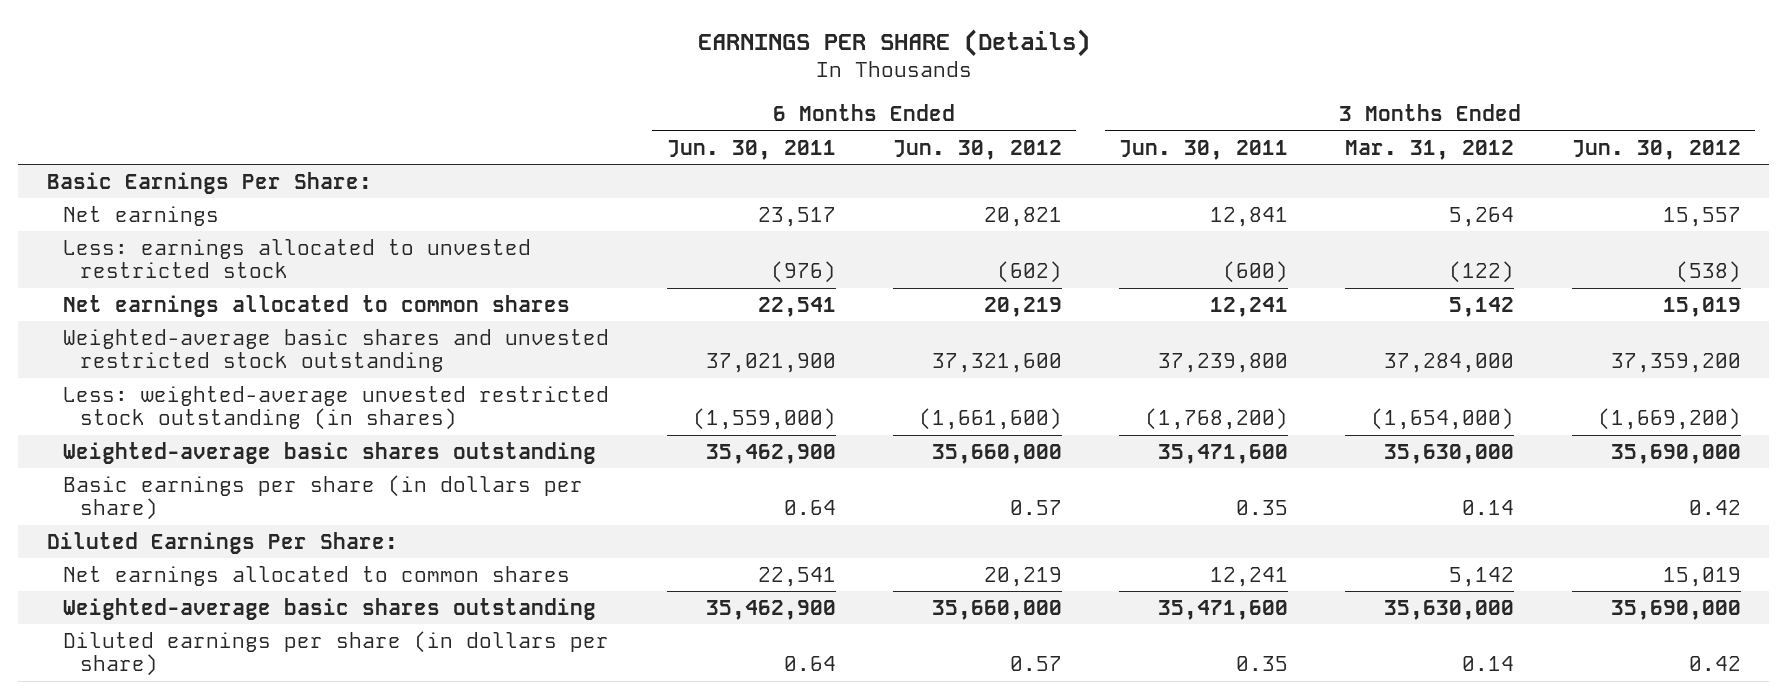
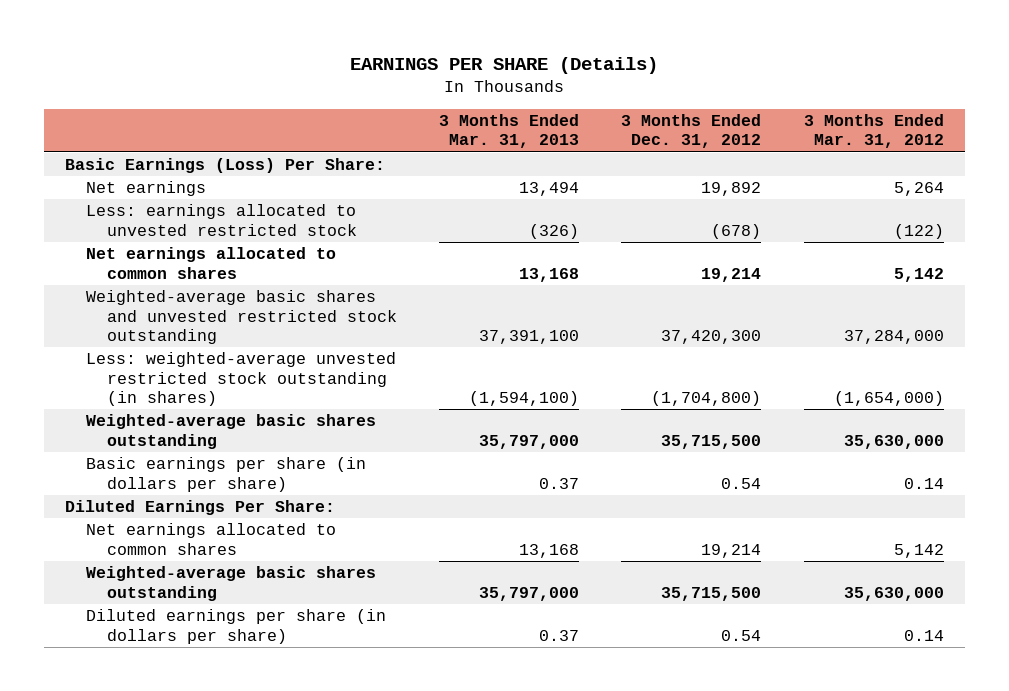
- | 6 Months Ended Jun. 30, 2011 | 6 Months Ended Jun. 30, 2012 | 3 Months Ended Jun. 30, 2011 | 3 Months Ended Mar. 31, 2012 | 3 Months Ended Jun. 30, 2012
+ | 3 Months Ended Mar. 31, 2013 | 3 Months Ended Dec. 31, 2012 | 3 Months Ended Mar. 31, 2012
- Basic Earnings Per Share:
+ Basic Earnings (Loss) Per Share:

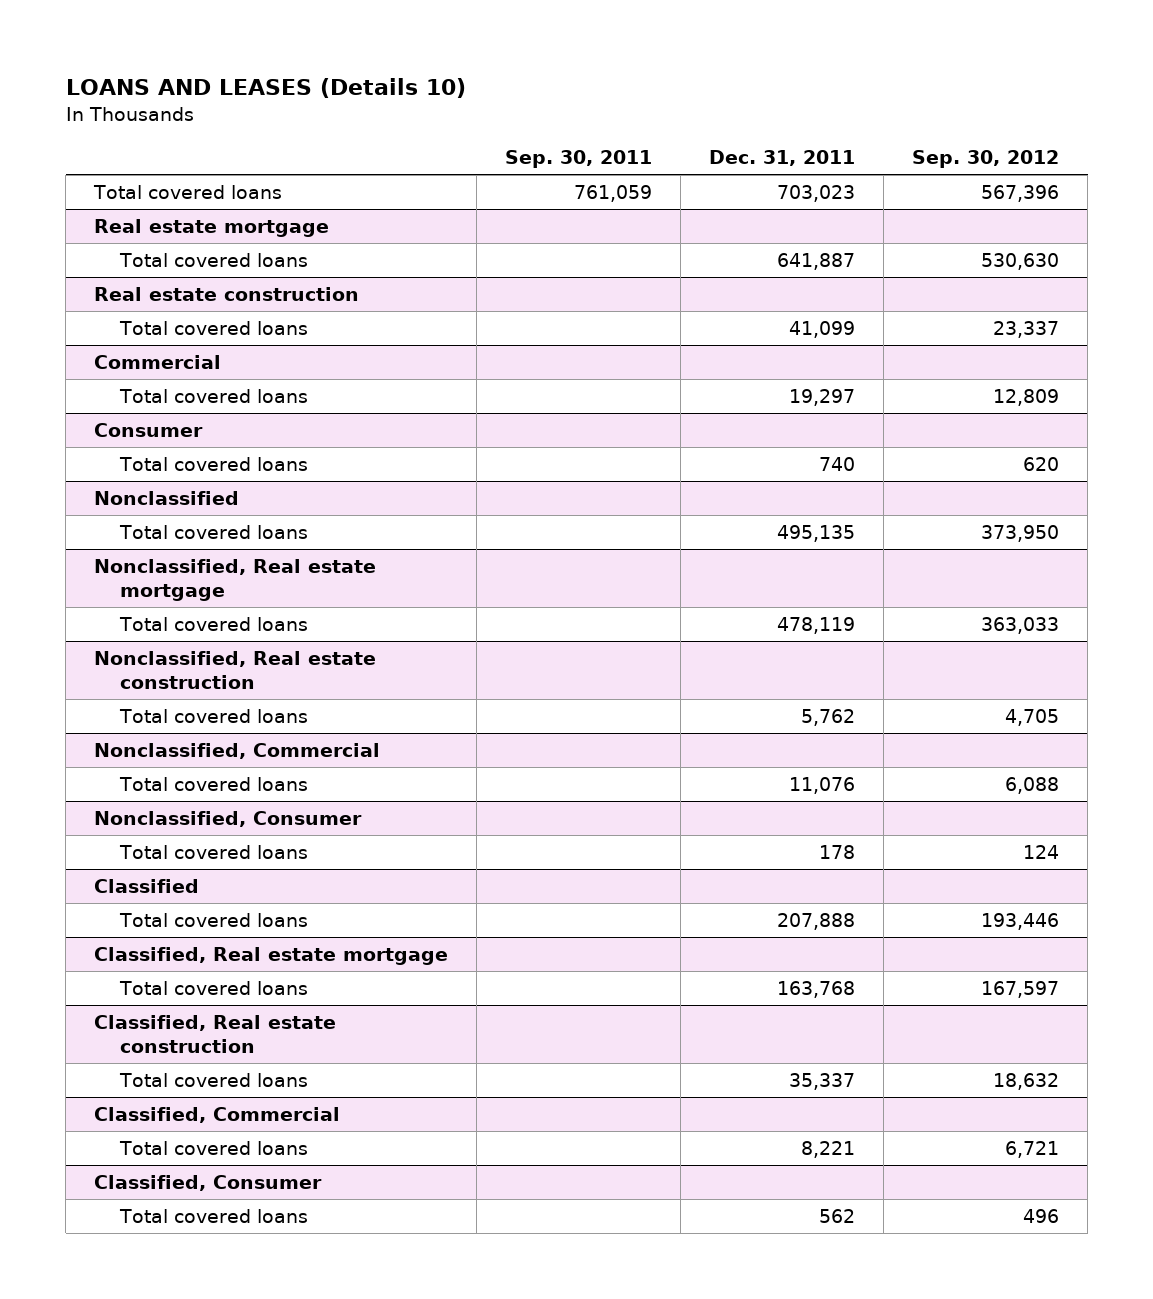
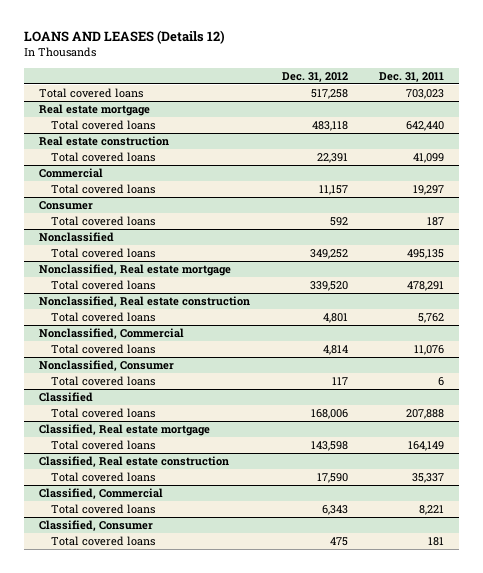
- LOANS AND LEASES (Details 10)
+ LOANS AND LEASES (Details 12)
- | Sep. 30, 2011 | Dec. 31, 2011 | Sep. 30, 2012
+ | Dec. 31, 2012 | Dec. 31, 2011
@ Real estate mortgage
- Total covered loans | | 641,887 | 530,630
+ Total covered loans | 483,118 | 642,440
@ Consumer
- Total covered loans | | 740 | 620
+ Total covered loans | 592 | 187
@ Nonclassified, Real estate mortgage
- Total covered loans | | 478,119 | 363,033
+ Total covered loans | 339,520 | 478,291
@ Nonclassified, Consumer
- Total covered loans | | 178 | 124
+ Total covered loans | 117 | 6
@ Classified, Real estate mortgage
- Total covered loans | | 163,768 | 167,597
+ Total covered loans | 143,598 | 164,149
@ Classified, Consumer
- Total covered loans | | 562 | 496
+ Total covered loans | 475 | 181

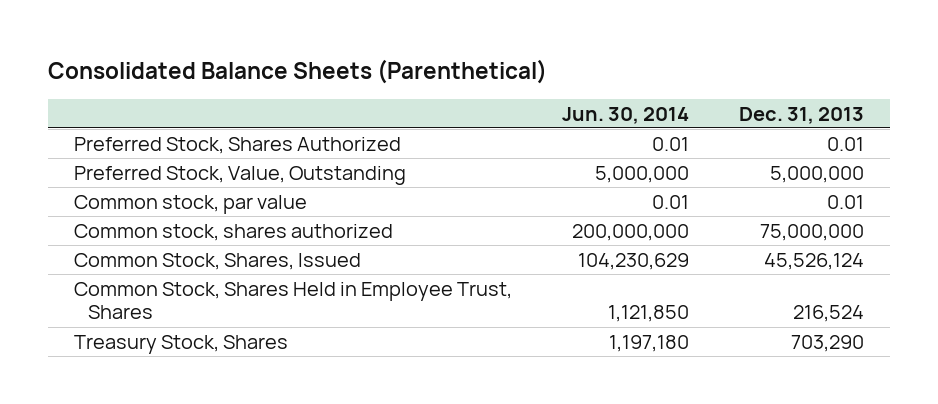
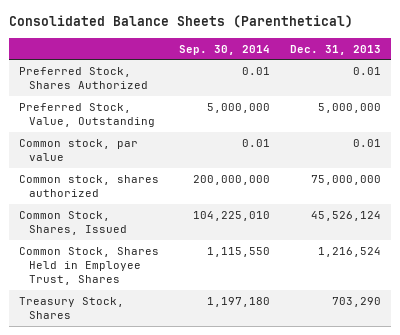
- | Jun. 30, 2014 | Dec. 31, 2013
+ | Sep. 30, 2014 | Dec. 31, 2013
- Common Stock, Shares Held in Employee Trust, Shares | 1,121,850 | 216,524
+ Common Stock, Shares Held in Employee Trust, Shares | 1,115,550 | 1,216,524

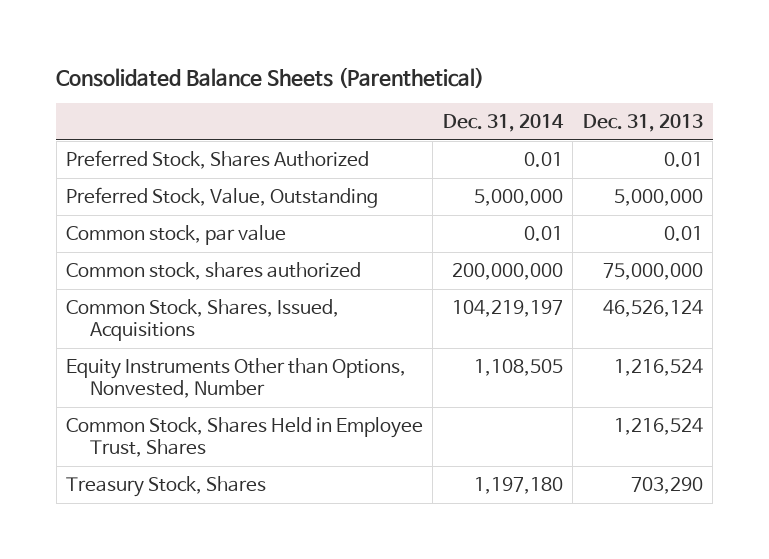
- | Sep. 30, 2014 | Dec. 31, 2013
+ | Dec. 31, 2014 | Dec. 31, 2013
- Common Stock, Shares, Issued | 104,225,010 | 45,526,124
+ Common Stock, Shares, Issued, Acquisitions | 104,219,197 | 46,526,124
+ Equity Instruments Other than Options, Nonvested, Number | 1,108,505 | 1,216,524

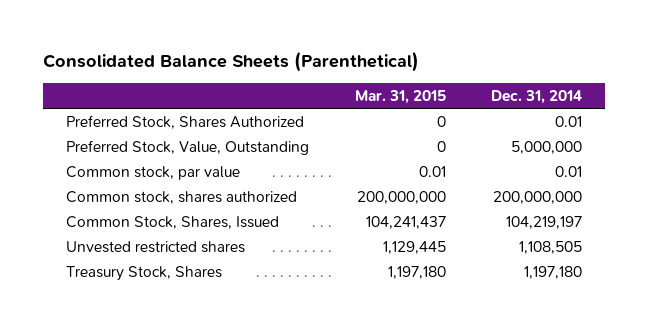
- | Dec. 31, 2014 | Dec. 31, 2013
+ | Mar. 31, 2015 | Dec. 31, 2014
- Common Stock, Shares, Issued, Acquisitions | 104,219,197 | 46,526,124
- Equity Instruments Other than Options, Nonvested, Number | 1,108,505 | 1,216,524
- Common Stock, Shares Held in Employee Trust, Shares | | 1,216,524
+ Common Stock, Shares, Issued | 104,241,437 | 104,219,197
+ Unvested restricted shares | 1,129,445 | 1,108,505

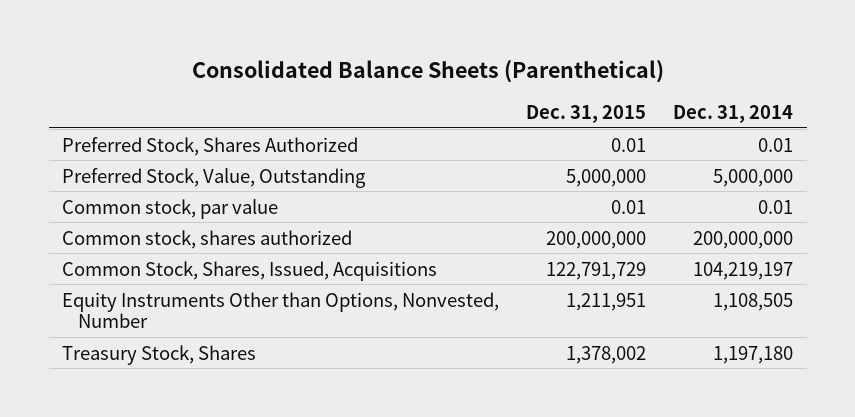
- | Mar. 31, 2015 | Dec. 31, 2014
+ | Dec. 31, 2015 | Dec. 31, 2014
- Common Stock, Shares, Issued | 104,241,437 | 104,219,197
- Unvested restricted shares | 1,129,445 | 1,108,505
+ Common Stock, Shares, Issued, Acquisitions | 122,791,729 | 104,219,197
+ Equity Instruments Other than Options, Nonvested, Number | 1,211,951 | 1,108,505

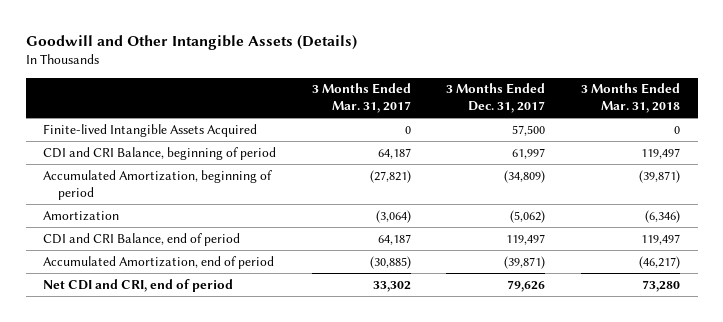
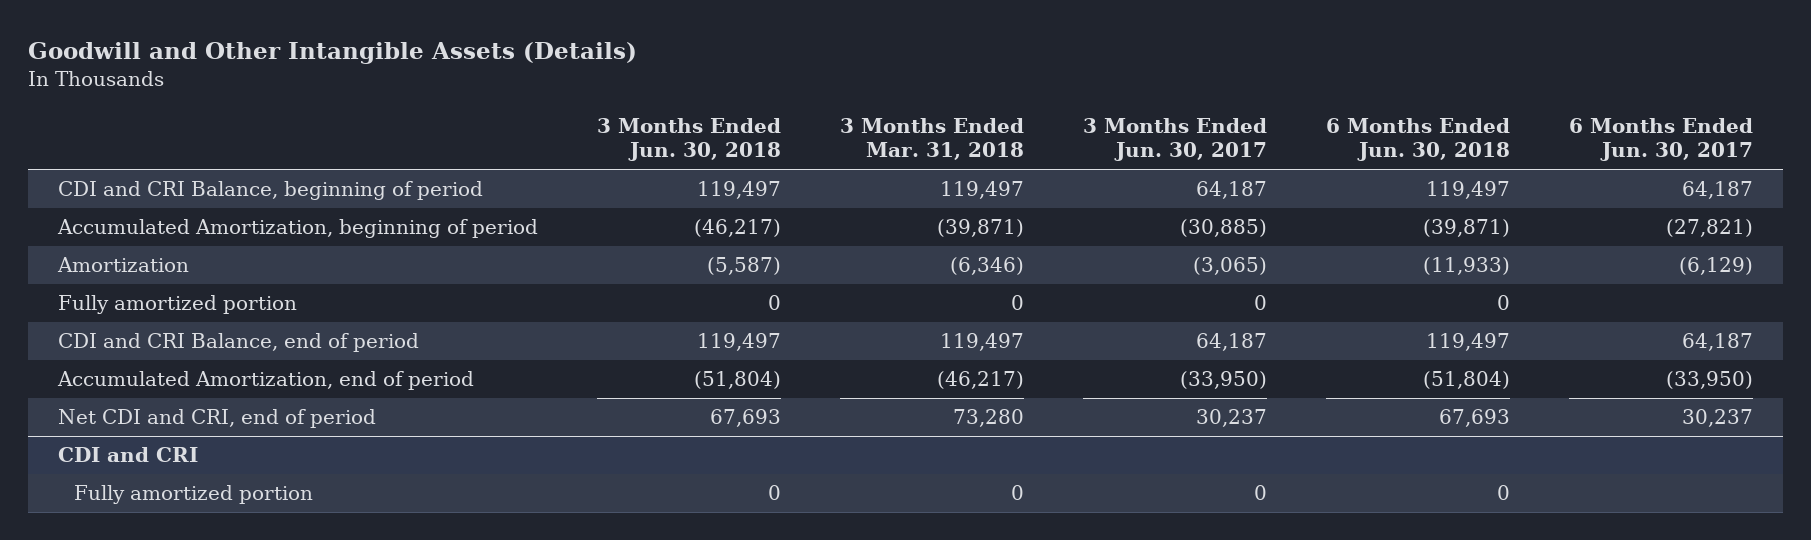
- | 3 Months Ended Mar. 31, 2017 | 3 Months Ended Dec. 31, 2017 | 3 Months Ended Mar. 31, 2018
+ | 3 Months Ended Jun. 30, 2018 | 3 Months Ended Mar. 31, 2018 | 3 Months Ended Jun. 30, 2017 | 6 Months Ended Jun. 30, 2018 | 6 Months Ended Jun. 30, 2017
- Finite-lived Intangible Assets Acquired | 0 | 57,500 | 0
+ Fully amortized portion | 0 | 0 | 0 | 0 |
+ CDI and CRI
+ Fully amortized portion | 0 | 0 | 0 | 0 |

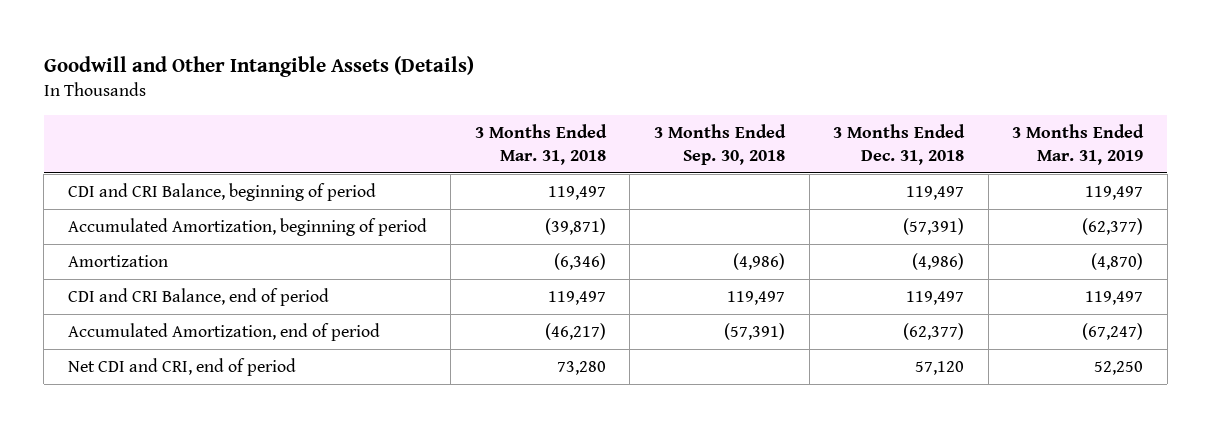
- | 3 Months Ended Jun. 30, 2018 | 3 Months Ended Mar. 31, 2018 | 3 Months Ended Jun. 30, 2017 | 6 Months Ended Jun. 30, 2018 | 6 Months Ended Jun. 30, 2017
+ | 3 Months Ended Mar. 31, 2018 | 3 Months Ended Sep. 30, 2018 | 3 Months Ended Dec. 31, 2018 | 3 Months Ended Mar. 31, 2019
- Fully amortized portion | 0 | 0 | 0 | 0 |
- CDI and CRI
- Fully amortized portion | 0 | 0 | 0 | 0 |

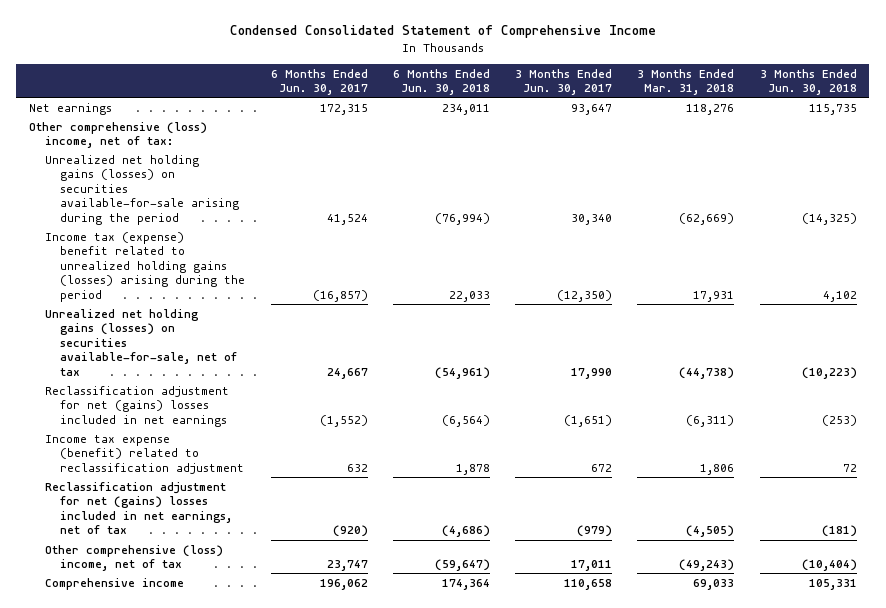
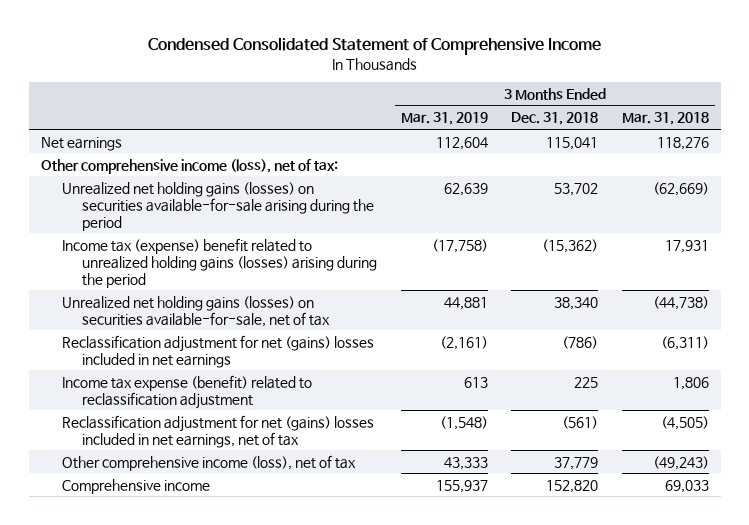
- | 6 Months Ended Jun. 30, 2017 | 6 Months Ended Jun. 30, 2018 | 3 Months Ended Jun. 30, 2017 | 3 Months Ended Mar. 31, 2018 | 3 Months Ended Jun. 30, 2018
+ | 3 Months Ended Mar. 31, 2019 | 3 Months Ended Dec. 31, 2018 | 3 Months Ended Mar. 31, 2018
- Other comprehensive (loss) income, net of tax:
+ Other comprehensive income (loss), net of tax:
- Other comprehensive (loss) income, net of tax | 23,747 | (59,647) | 17,011 | (49,243) | (10,404)
+ Other comprehensive income (loss), net of tax | 43,333 | 37,779 | (49,243)

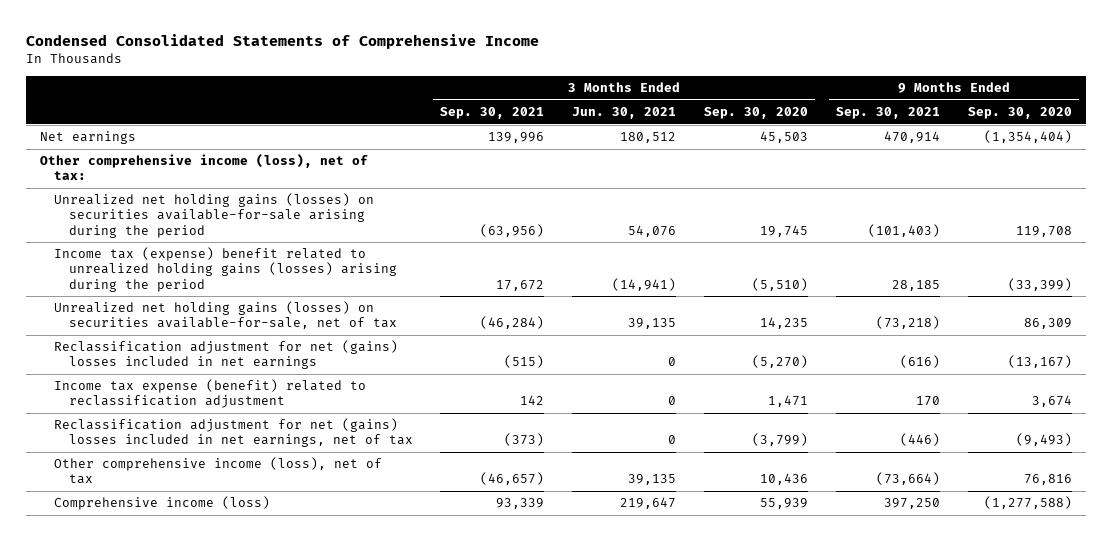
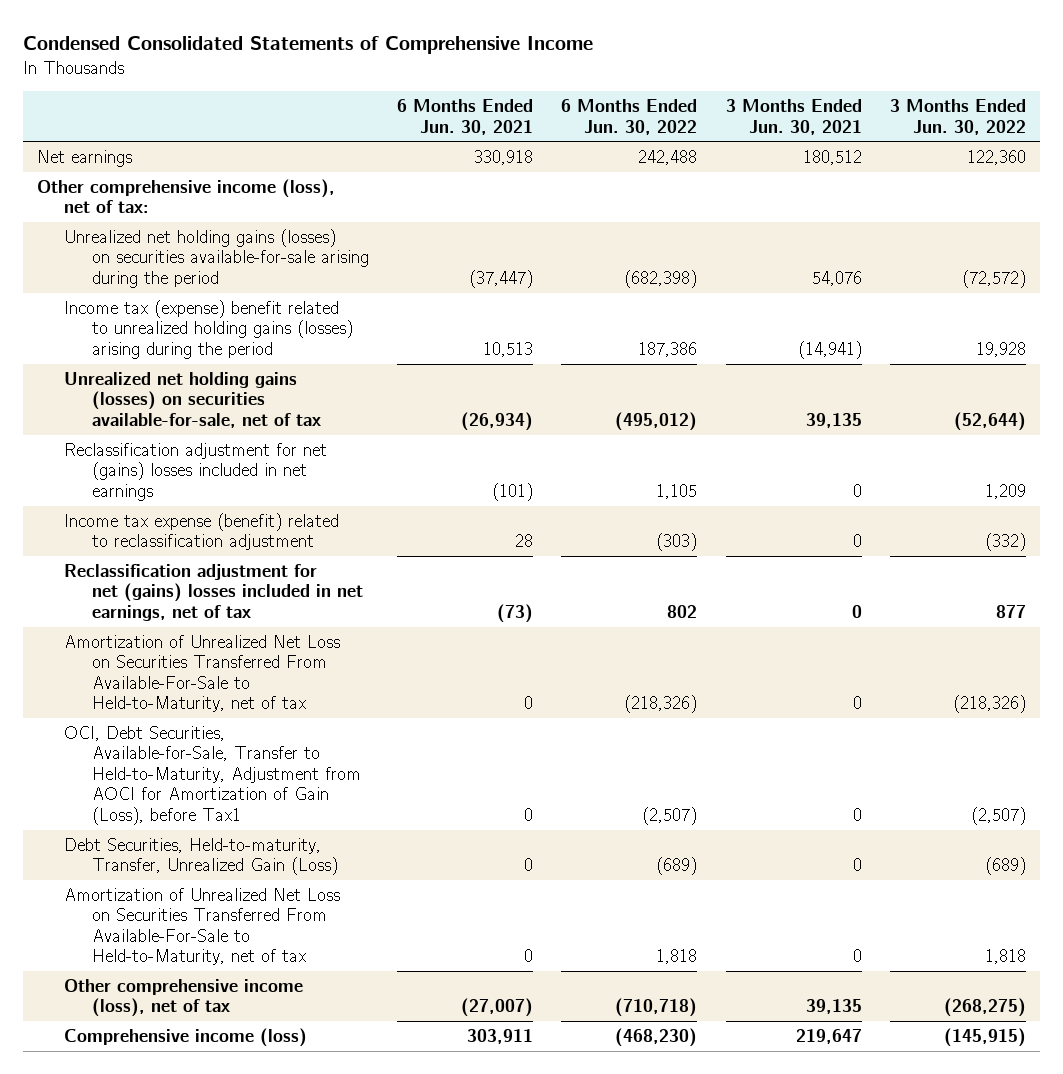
- | 3 Months Ended Sep. 30, 2021 | 3 Months Ended Jun. 30, 2021 | 3 Months Ended Sep. 30, 2020 | 9 Months Ended Sep. 30, 2021 | 9 Months Ended Sep. 30, 2020
+ | 6 Months Ended Jun. 30, 2021 | 6 Months Ended Jun. 30, 2022 | 3 Months Ended Jun. 30, 2021 | 3 Months Ended Jun. 30, 2022
+ Amortization of Unrealized Net Loss on Securities Transferred From Available-For-Sale to Held-to-Maturity, net of tax | 0 | (218,326) | 0 | (218,326)
+ OCI, Debt Securities, Available-for-Sale, Transfer to Held-to-Maturity, Adjustment from AOCI for Amortization of Gain (Loss), before Tax1 | 0 | (2,507) | 0 | (2,507)
+ Debt Securities, Held-to-maturity, Transfer, Unrealized Gain (Loss) | 0 | (689) | 0 | (689)
+ Amortization of Unrealized Net Loss on Securities Transferred From Available-For-Sale to Held-to-Maturity, net of tax | 0 | 1,818 | 0 | 1,818

